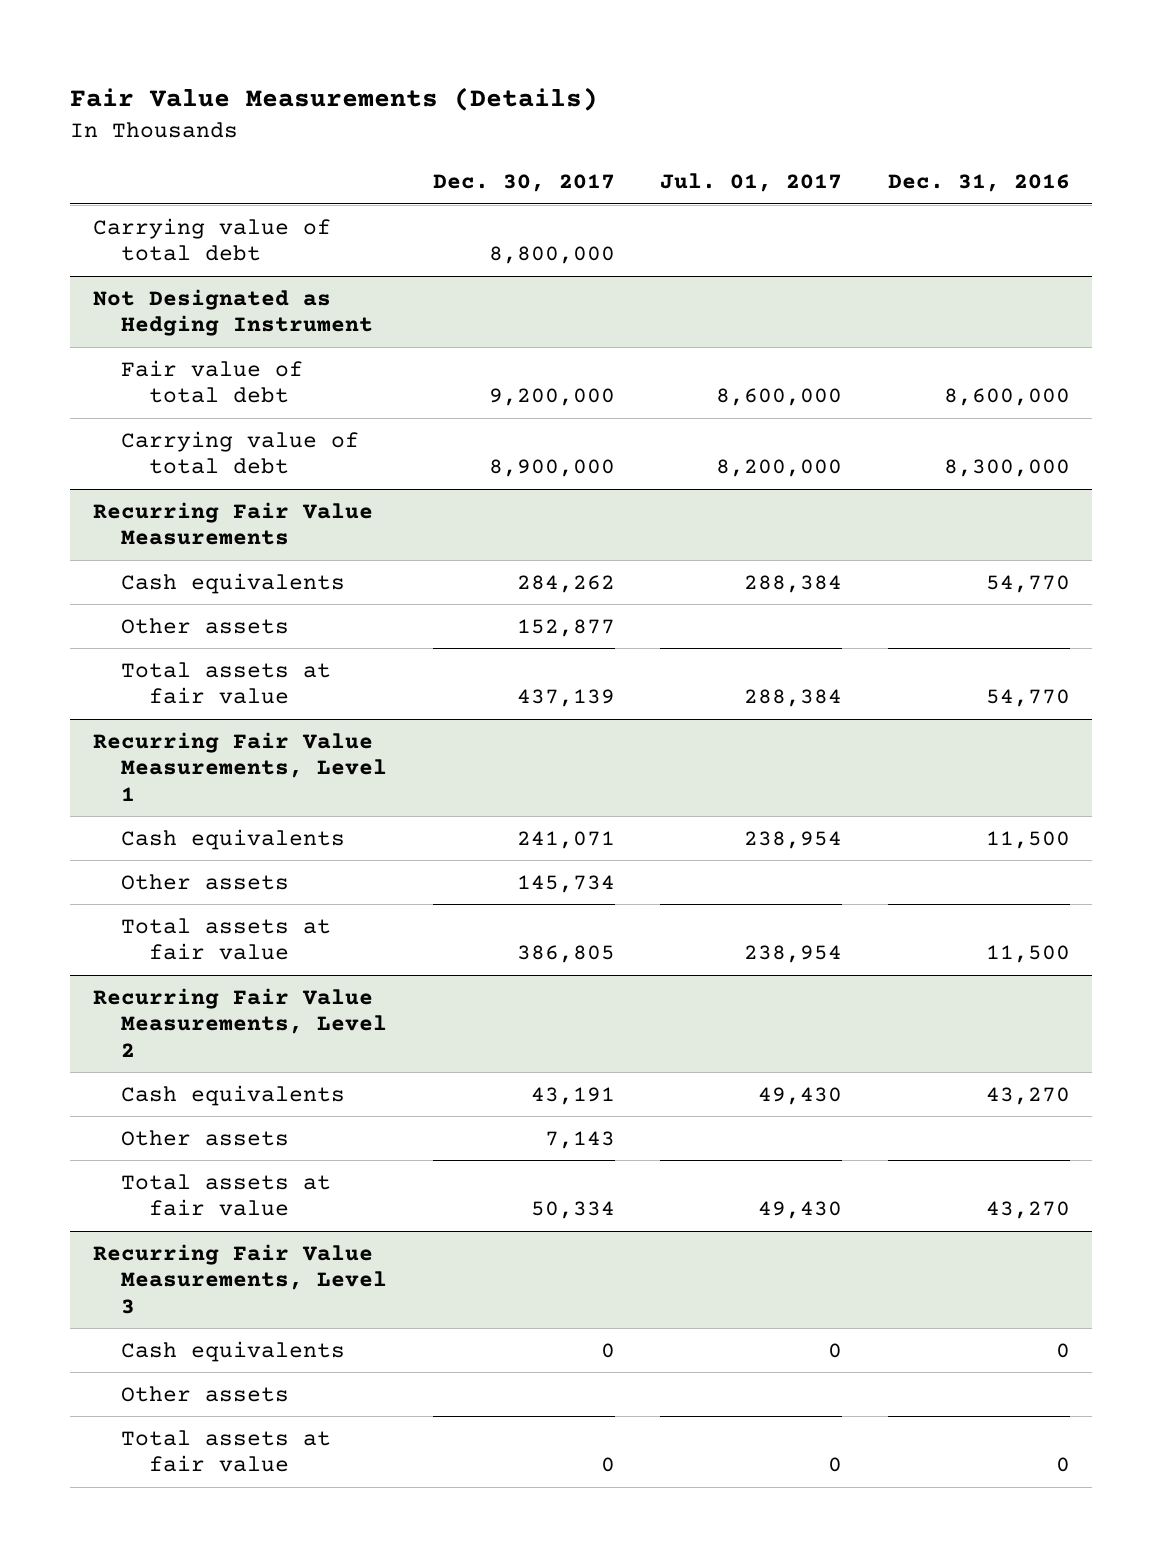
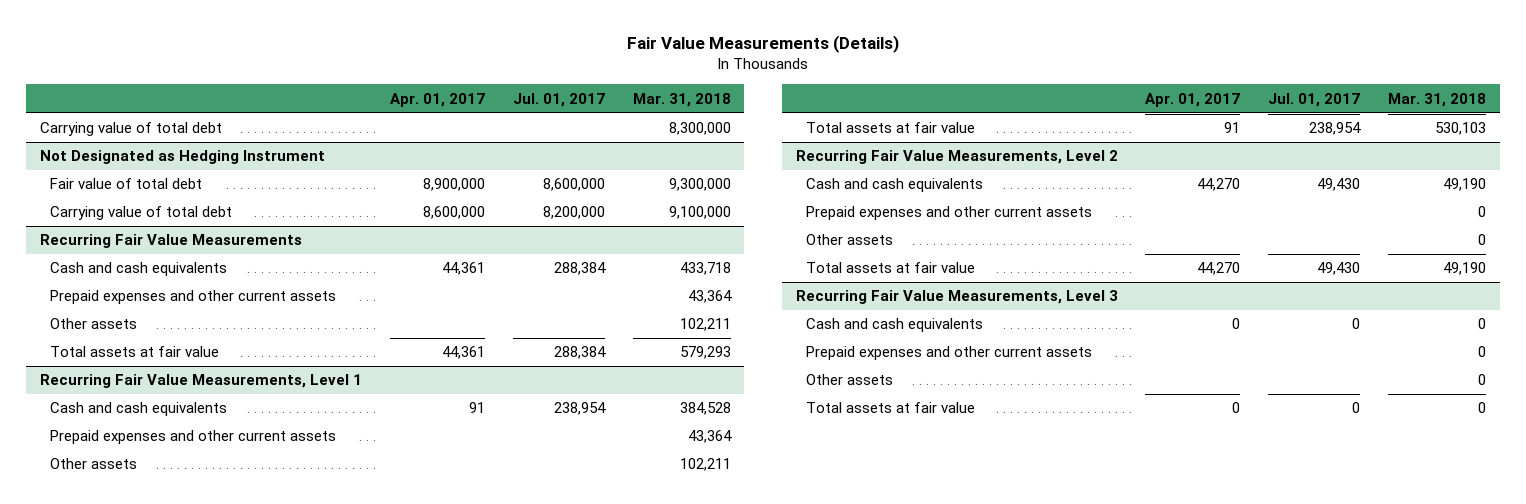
- | Dec. 30, 2017 | Jul. 01, 2017 | Dec. 31, 2016
+ | Apr. 01, 2017 | Jul. 01, 2017 | Mar. 31, 2018
@ Recurring Fair Value Measurements
- Cash equivalents | 284,262 | 288,384 | 54,770
+ Cash and cash equivalents | 44,361 | 288,384 | 433,718
+ Prepaid expenses and other current assets | | | 43,364
@ Recurring Fair Value Measurements, Level 1
- Cash equivalents | 241,071 | 238,954 | 11,500
+ Cash and cash equivalents | 91 | 238,954 | 384,528
+ Prepaid expenses and other current assets | | | 43,364
@ Recurring Fair Value Measurements, Level 2
- Cash equivalents | 43,191 | 49,430 | 43,270
+ Cash and cash equivalents | 44,270 | 49,430 | 49,190
+ Prepaid expenses and other current assets | | | 0
@ Recurring Fair Value Measurements, Level 3
- Cash equivalents | 0 | 0 | 0
+ Cash and cash equivalents | 0 | 0 | 0
+ Prepaid expenses and other current assets | | | 0

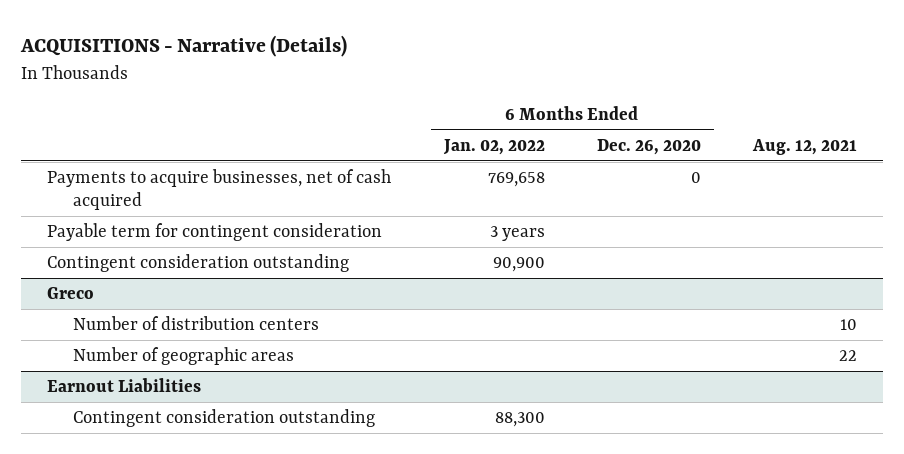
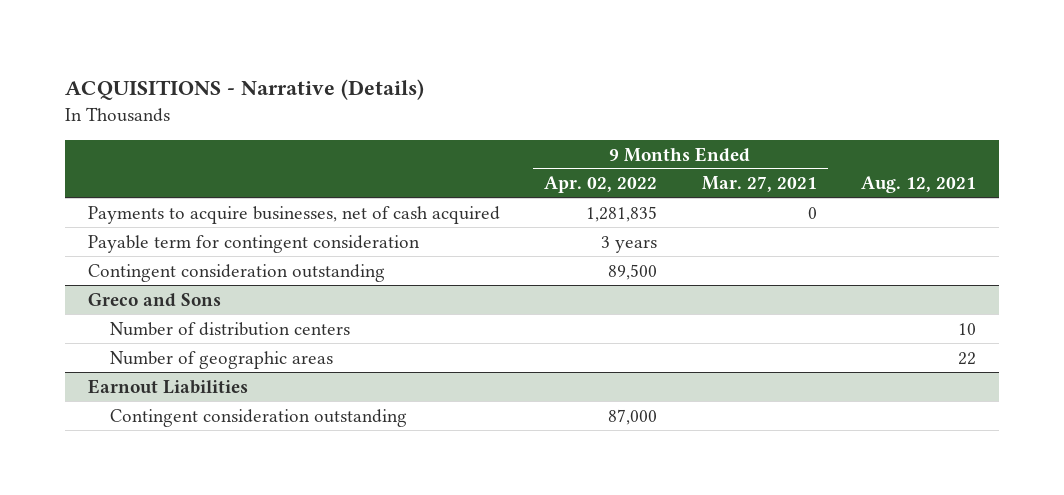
- | 6 Months Ended Jan. 02, 2022 | 6 Months Ended Dec. 26, 2020 | Aug. 12, 2021
+ | 9 Months Ended Apr. 02, 2022 | 9 Months Ended Mar. 27, 2021 | Aug. 12, 2021
- Greco
+ Greco and Sons

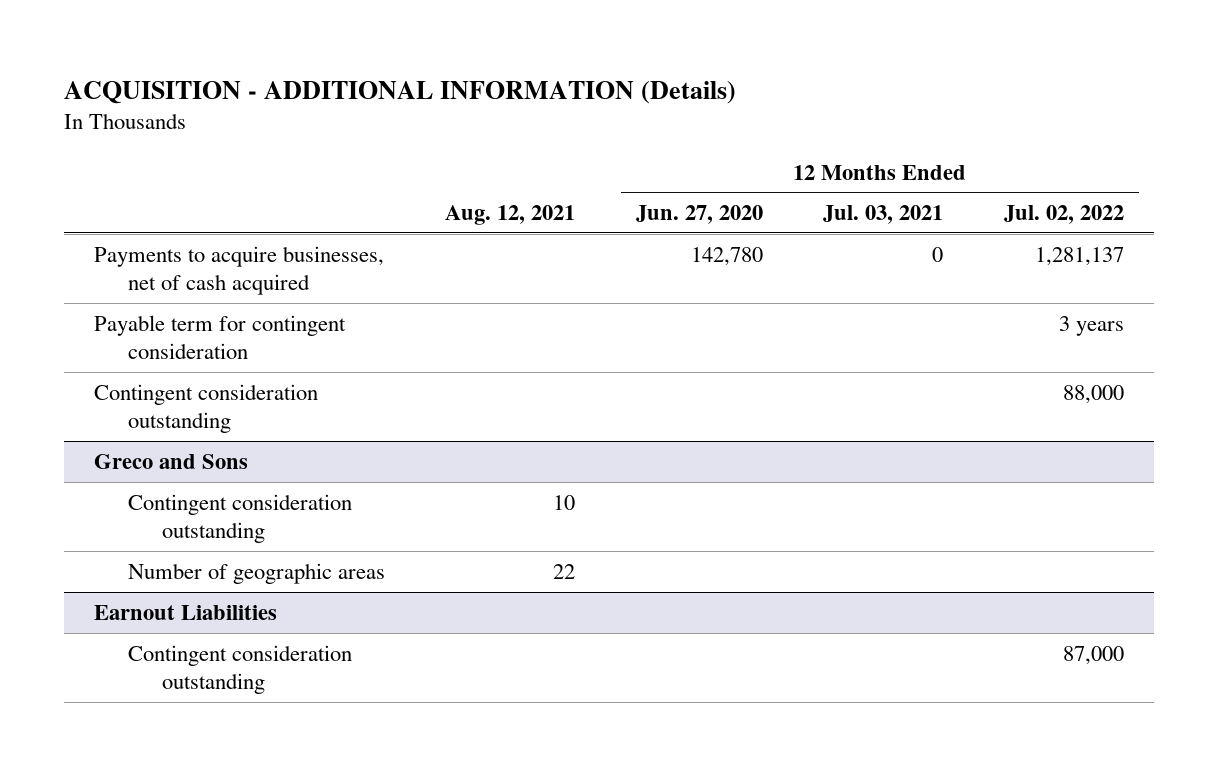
- ACQUISITIONS - Narrative (Details)
+ ACQUISITION - ADDITIONAL INFORMATION (Details)
- | 9 Months Ended Apr. 02, 2022 | 9 Months Ended Mar. 27, 2021 | Aug. 12, 2021
+ | Aug. 12, 2021 | 12 Months Ended Jun. 27, 2020 | 12 Months Ended Jul. 03, 2021 | 12 Months Ended Jul. 02, 2022
@ Greco and Sons
- Number of distribution centers | | | 10
+ Contingent consideration outstanding | 10 | | |

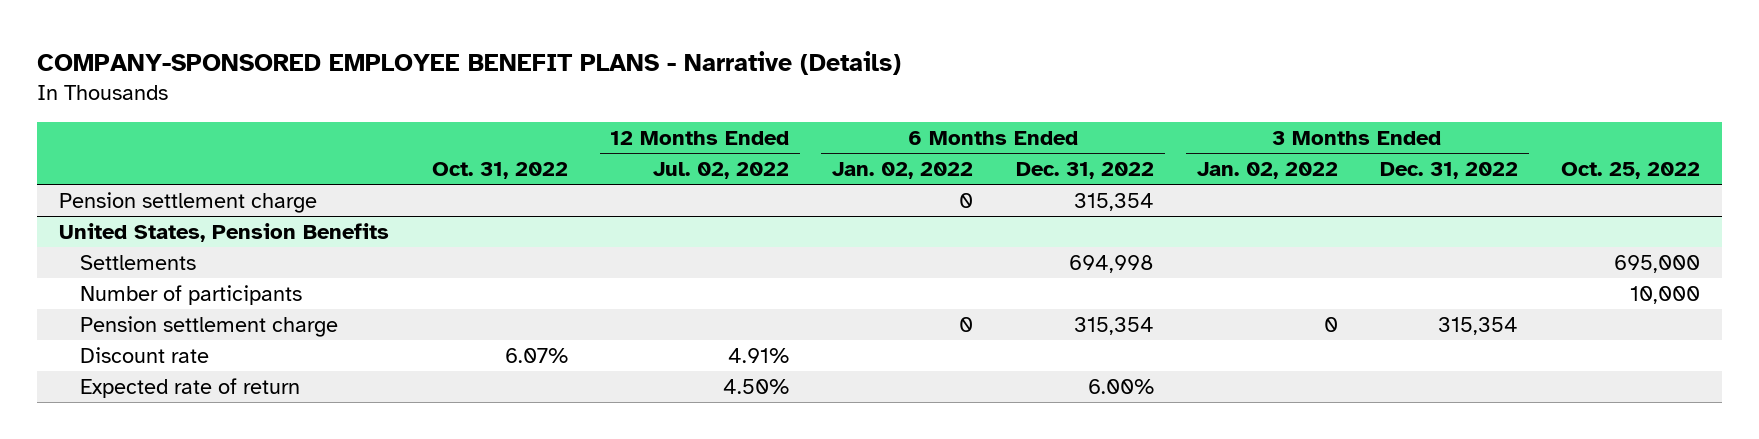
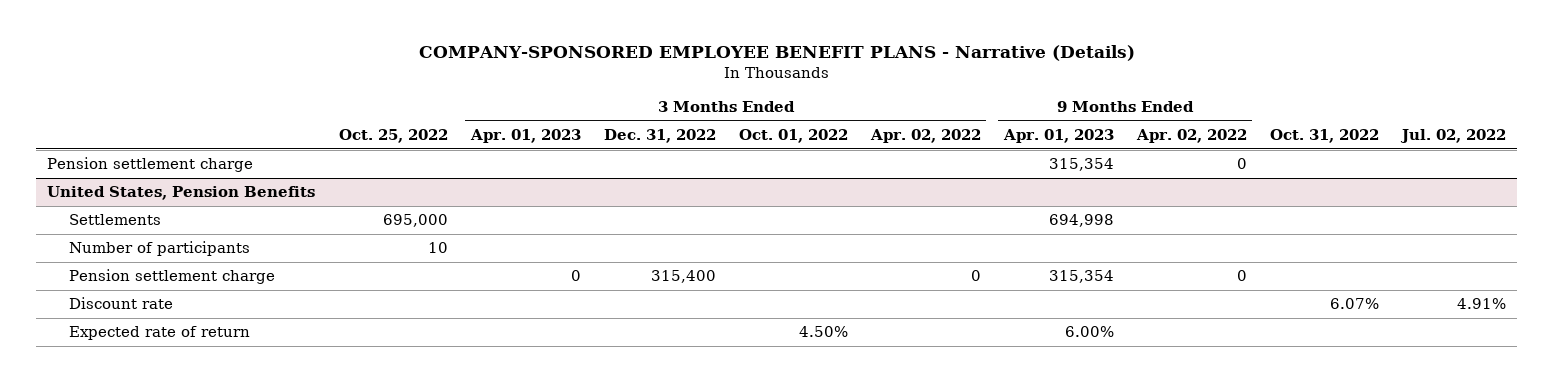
- | Oct. 31, 2022 | 12 Months Ended Jul. 02, 2022 | 6 Months Ended Jan. 02, 2022 | 6 Months Ended Dec. 31, 2022 | 3 Months Ended Jan. 02, 2022 | 3 Months Ended Dec. 31, 2022 | Oct. 25, 2022
+ | Oct. 25, 2022 | 3 Months Ended Apr. 01, 2023 | 3 Months Ended Dec. 31, 2022 | 3 Months Ended Oct. 01, 2022 | 3 Months Ended Apr. 02, 2022 | 9 Months Ended Apr. 01, 2023 | 9 Months Ended Apr. 02, 2022 | Oct. 31, 2022 | Jul. 02, 2022
@ United States, Pension Benefits
- Number of participants | | | | | | | 10,000
- Pension settlement charge | | | 0 | 315,354 | 0 | 315,354 |
+ Number of participants | 10 | | | | | | | |
+ Pension settlement charge | | 0 | 315,400 | | 0 | 315,354 | 0 | |

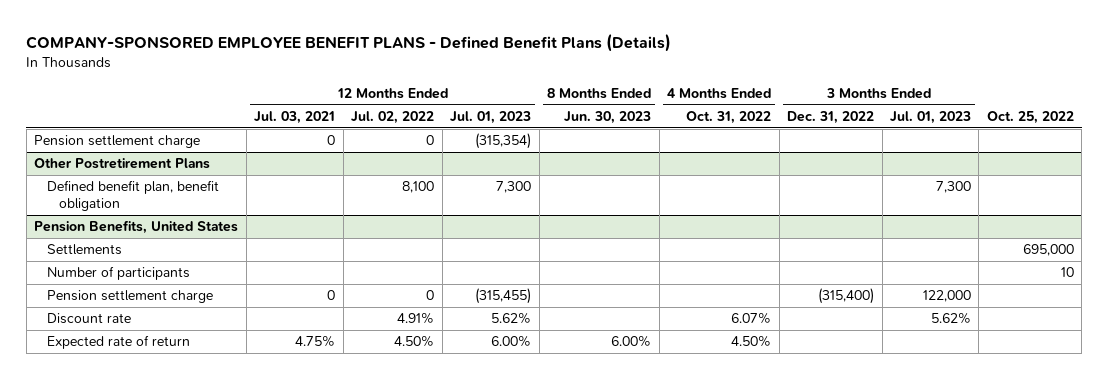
- COMPANY-SPONSORED EMPLOYEE BENEFIT PLANS - Narrative (Details)
+ COMPANY-SPONSORED EMPLOYEE BENEFIT PLANS - Defined Benefit Plans (Details)
- | Oct. 25, 2022 | 3 Months Ended Apr. 01, 2023 | 3 Months Ended Dec. 31, 2022 | 3 Months Ended Oct. 01, 2022 | 3 Months Ended Apr. 02, 2022 | 9 Months Ended Apr. 01, 2023 | 9 Months Ended Apr. 02, 2022 | Oct. 31, 2022 | Jul. 02, 2022
+ | 12 Months Ended Jul. 03, 2021 | 12 Months Ended Jul. 02, 2022 | 12 Months Ended Jul. 01, 2023 | 8 Months Ended Jun. 30, 2023 | 4 Months Ended Oct. 31, 2022 | 3 Months Ended Dec. 31, 2022 | 3 Months Ended Jul. 01, 2023 | Oct. 25, 2022
- United States, Pension Benefits
+ Other Postretirement Plans
+ Defined benefit plan, benefit obligation | | 8,100 | 7,300 | | | | 7,300 |
+ Pension Benefits, United States
- Pension settlement charge | | 0 | 315,400 | | 0 | 315,354 | 0 | |
+ Pension settlement charge | 0 | 0 | (315,455) | | | (315,400) | 122,000 |

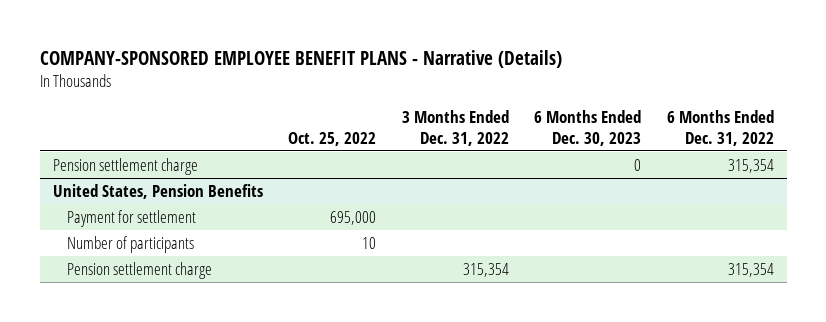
- COMPANY-SPONSORED EMPLOYEE BENEFIT PLANS - Defined Benefit Plans (Details)
+ COMPANY-SPONSORED EMPLOYEE BENEFIT PLANS - Narrative (Details)
- | 12 Months Ended Jul. 03, 2021 | 12 Months Ended Jul. 02, 2022 | 12 Months Ended Jul. 01, 2023 | 8 Months Ended Jun. 30, 2023 | 4 Months Ended Oct. 31, 2022 | 3 Months Ended Dec. 31, 2022 | 3 Months Ended Jul. 01, 2023 | Oct. 25, 2022
+ | Oct. 25, 2022 | 3 Months Ended Dec. 31, 2022 | 6 Months Ended Dec. 30, 2023 | 6 Months Ended Dec. 31, 2022
- Other Postretirement Plans
- Defined benefit plan, benefit obligation | | 8,100 | 7,300 | | | | 7,300 |
- Pension Benefits, United States
- Settlements | | | | | | | | 695,000
+ United States, Pension Benefits
+ Payment for settlement | 695,000 | | |
- Pension settlement charge | 0 | 0 | (315,455) | | | (315,400) | 122,000 |
- Discount rate | | 4.91% | 5.62% | | 6.07% | | 5.62% |
- Expected rate of return | 4.75% | 4.50% | 6.00% | 6.00% | 4.50% | | |
+ Pension settlement charge | | 315,354 | | 315,354

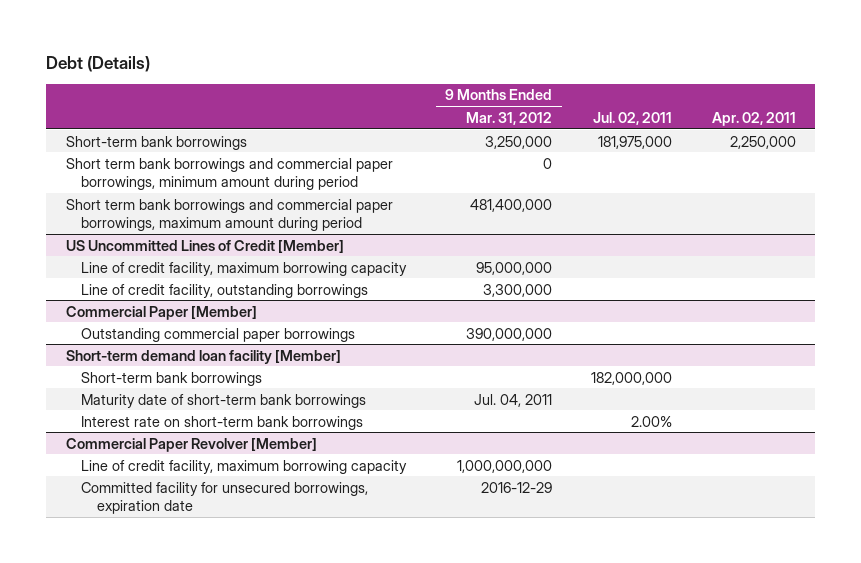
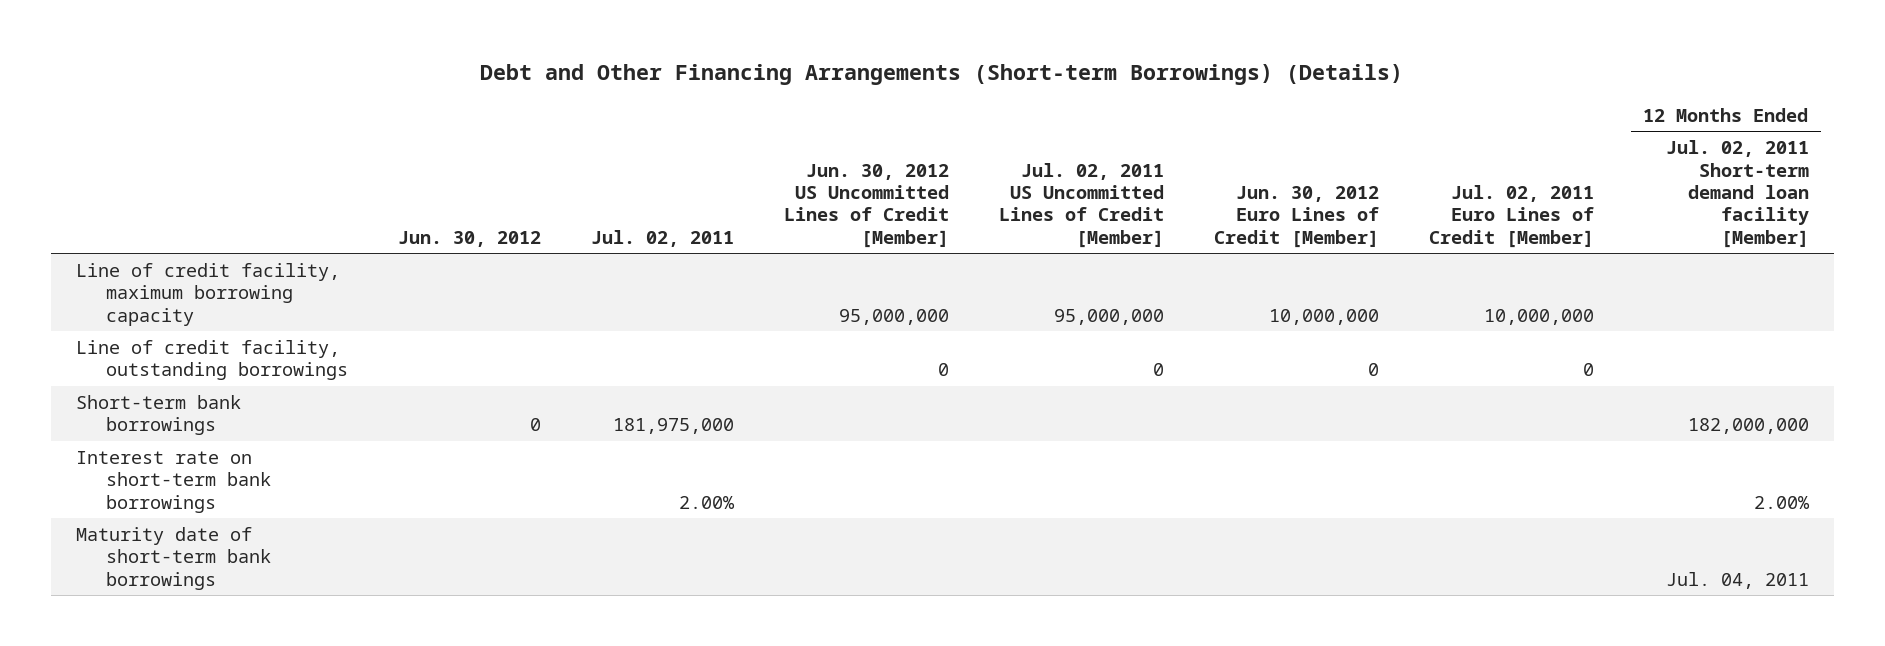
- Debt (Details)
+ Debt and Other Financing Arrangements (Short-term Borrowings) (Details)
- | 9 Months Ended Mar. 31, 2012 | Jul. 02, 2011 | Apr. 02, 2011
+ | Jun. 30, 2012 | Jul. 02, 2011 | Jun. 30, 2012 US Uncommitted Lines of Credit [Member] | Jul. 02, 2011 US Uncommitted Lines of Credit [Member] | Jun. 30, 2012 Euro Lines of Credit [Member] | Jul. 02, 2011 Euro Lines of Credit [Member] | 12 Months Ended Jul. 02, 2011 Short-term demand loan facility [Member]
+ Line of credit facility, maximum borrowing capacity | | | 95,000,000 | 95,000,000 | 10,000,000 | 10,000,000 |
+ Line of credit facility, outstanding borrowings | | | 0 | 0 | 0 | 0 |
- Short term bank borrowings and commercial paper borrowings, minimum amount during period | 0 | |
- Short term bank borrowings and commercial paper borrowings, maximum amount during period | 481,400,000 | |
- US Uncommitted Lines of Credit [Member]
- Line of credit facility, maximum borrowing capacity | 95,000,000 | |
- Line of credit facility, outstanding borrowings | 3,300,000 | |
- Commercial Paper [Member]
- Outstanding commercial paper borrowings | 390,000,000 | |
- Short-term demand loan facility [Member]
- Short-term bank borrowings | | 182,000,000 |
- Maturity date of short-term bank borrowings | Jul. 04, 2011 | |
- Interest rate on short-term bank borrowings | | 2.00% |
- Commercial Paper Revolver [Member]
- Line of credit facility, maximum borrowing capacity | 1,000,000,000 | |
- Committed facility for unsecured borrowings, expiration date | 2016-12-29 | |
+ Interest rate on short-term bank borrowings | | 2.00% | | | | | 2.00%
+ Maturity date of short-term bank borrowings | | | | | | | Jul. 04, 2011

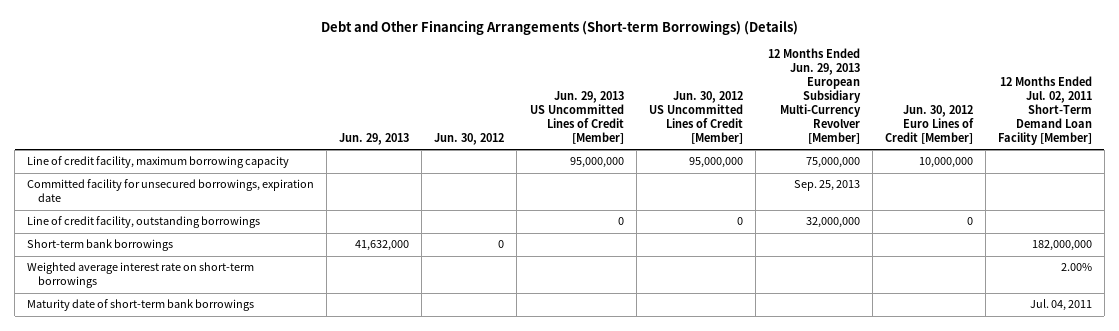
- | Jun. 30, 2012 | Jul. 02, 2011 | Jun. 30, 2012 US Uncommitted Lines of Credit [Member] | Jul. 02, 2011 US Uncommitted Lines of Credit [Member] | Jun. 30, 2012 Euro Lines of Credit [Member] | Jul. 02, 2011 Euro Lines of Credit [Member] | 12 Months Ended Jul. 02, 2011 Short-term demand loan facility [Member]
+ | Jun. 29, 2013 | Jun. 30, 2012 | Jun. 29, 2013 US Uncommitted Lines of Credit [Member] | Jun. 30, 2012 US Uncommitted Lines of Credit [Member] | 12 Months Ended Jun. 29, 2013 European Subsidiary Multi-Currency Revolver [Member] | Jun. 30, 2012 Euro Lines of Credit [Member] | 12 Months Ended Jul. 02, 2011 Short-Term Demand Loan Facility [Member]
+ Committed facility for unsecured borrowings, expiration date | | | | | Sep. 25, 2013 | |
- Interest rate on short-term bank borrowings | | 2.00% | | | | | 2.00%
+ Weighted average interest rate on short-term borrowings | | | | | | | 2.00%

